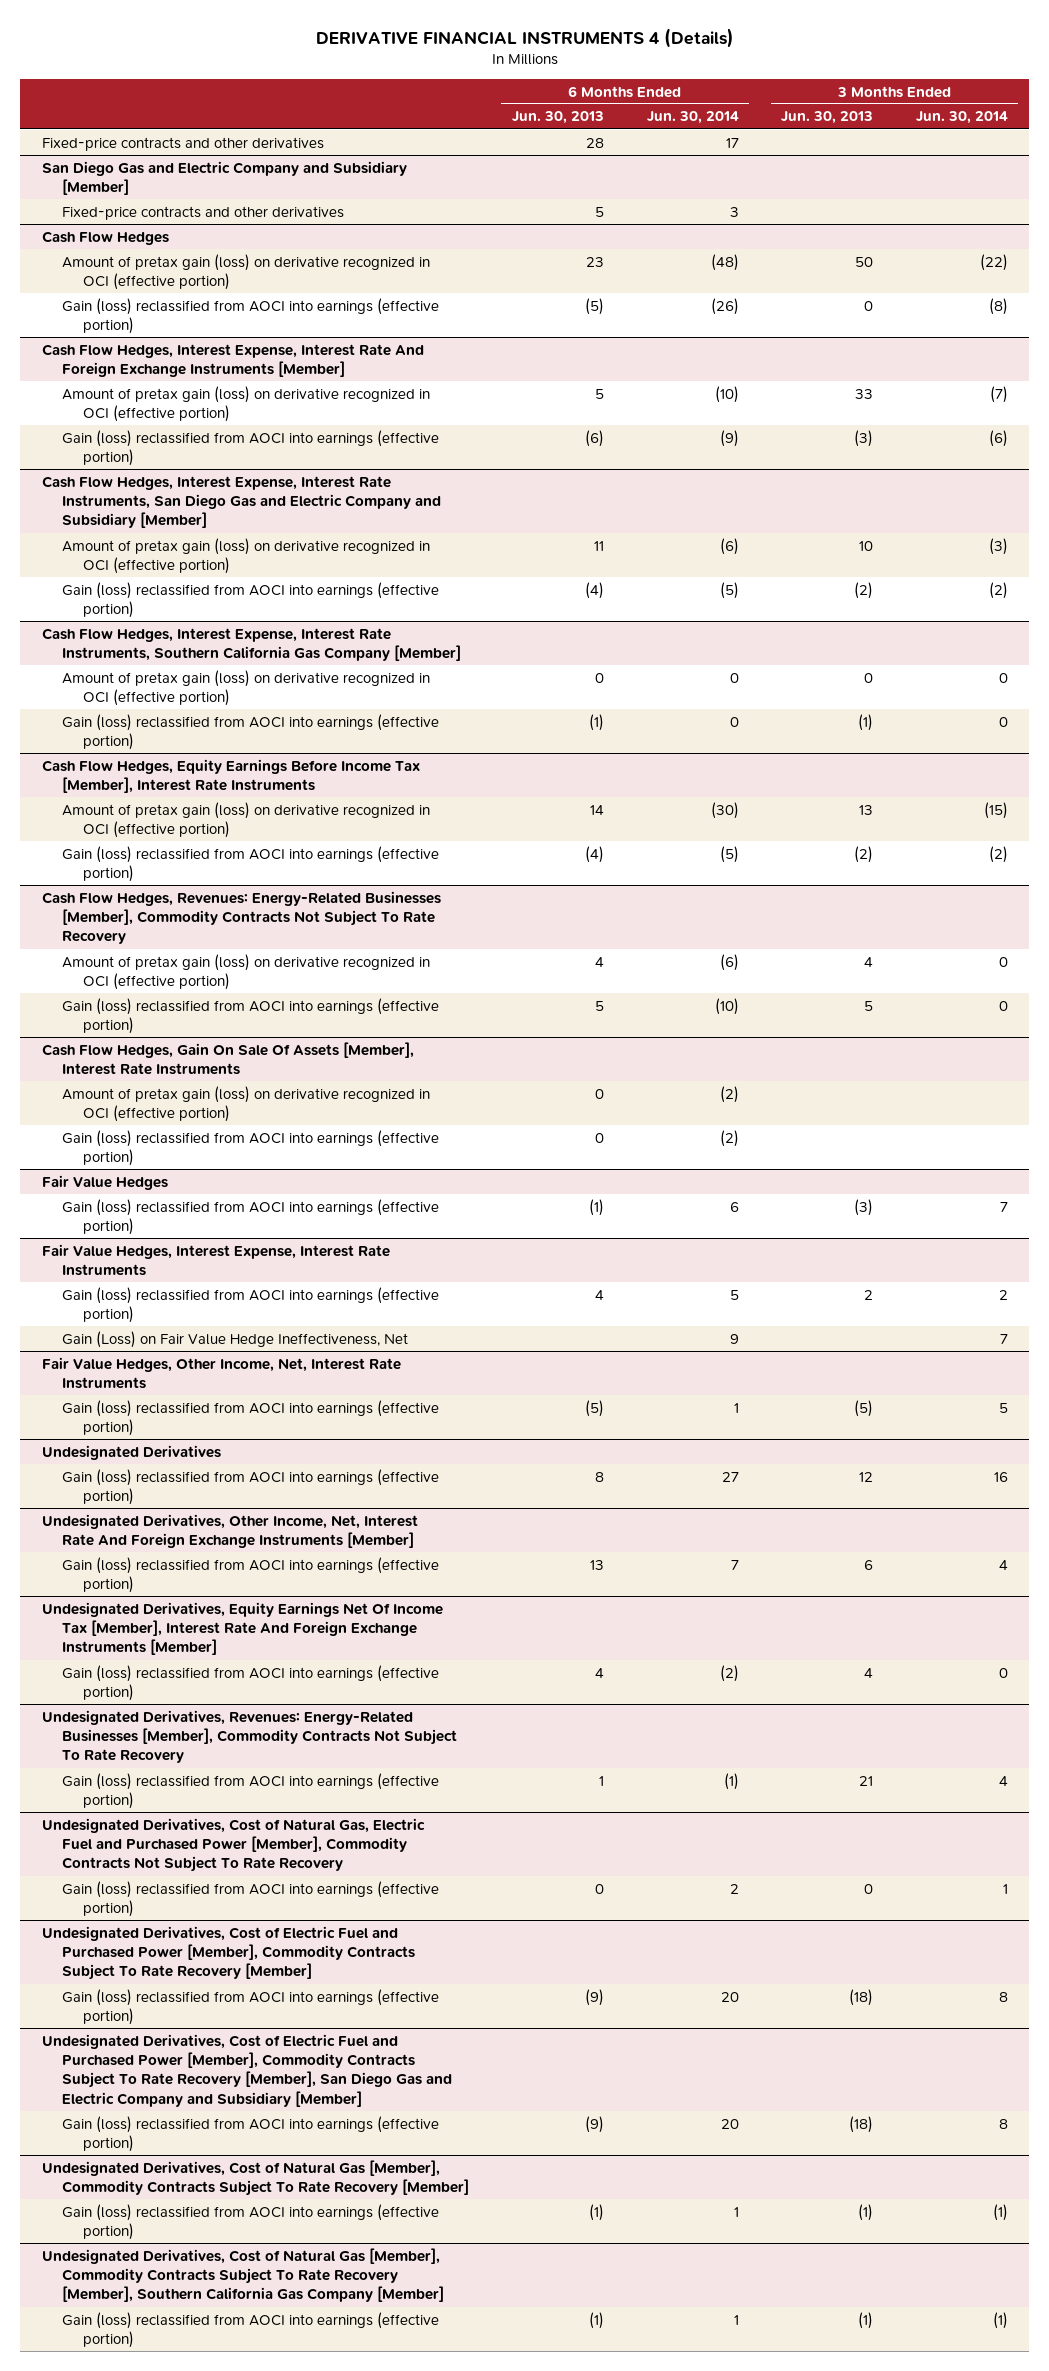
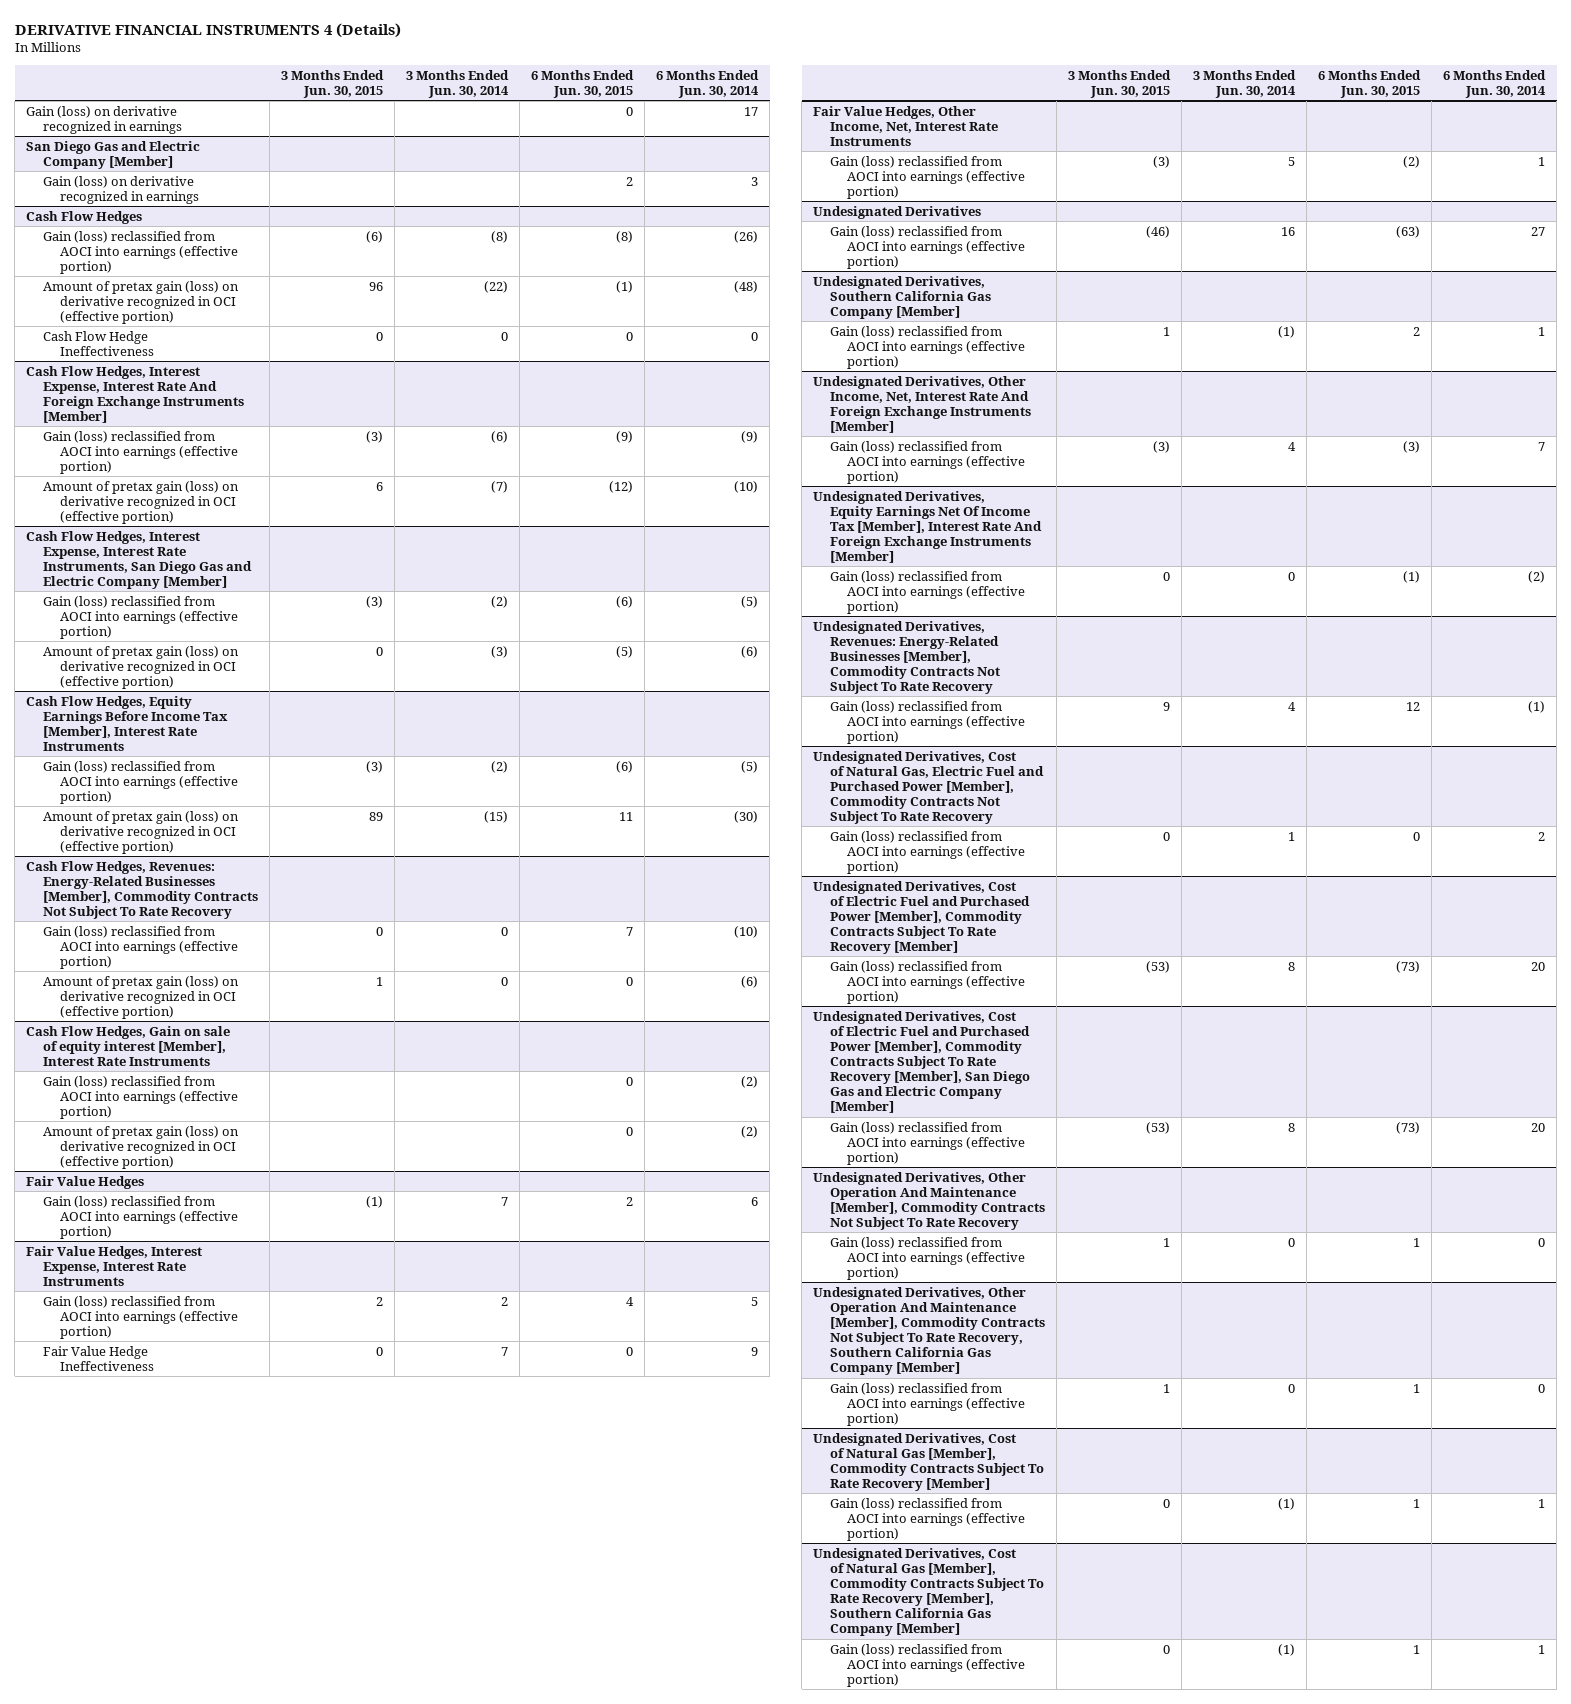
- | 6 Months Ended Jun. 30, 2013 | 6 Months Ended Jun. 30, 2014 | 3 Months Ended Jun. 30, 2013 | 3 Months Ended Jun. 30, 2014
+ | 3 Months Ended Jun. 30, 2015 | 3 Months Ended Jun. 30, 2014 | 6 Months Ended Jun. 30, 2015 | 6 Months Ended Jun. 30, 2014
- Fixed-price contracts and other derivatives | 28 | 17 | |
- San Diego Gas and Electric Company and Subsidiary [Member]
- Fixed-price contracts and other derivatives | 5 | 3 | |
+ Gain (loss) on derivative recognized in earnings | | | 0 | 17
+ San Diego Gas and Electric Company [Member]
+ Gain (loss) on derivative recognized in earnings | | | 2 | 3
@ Cash Flow Hedges
moved down: Amount of pretax gain (loss) on derivative recognized in OCI (effective portion) | 96 | (22) | (1) | (48)
+ Cash Flow Hedge Ineffectiveness | 0 | 0 | 0 | 0
- Cash Flow Hedges, Interest Expense, Interest Rate Instruments, San Diego Gas and Electric Company and Subsidiary [Member]
- Amount of pretax gain (loss) on derivative recognized in OCI (effective portion) | 11 | (6) | 10 | (3)
@ Cash Flow Hedges, Interest Expense, Interest Rate And Foreign Exchange Instruments [Member]
moved down: Amount of pretax gain (loss) on derivative recognized in OCI (effective portion) | 6 | (7) | (12) | (10)
+ Cash Flow Hedges, Interest Expense, Interest Rate Instruments, San Diego Gas and Electric Company [Member]
- Cash Flow Hedges, Interest Expense, Interest Rate Instruments, Southern California Gas Company [Member]
- Amount of pretax gain (loss) on derivative recognized in OCI (effective portion) | 0 | 0 | 0 | 0
- Gain (loss) reclassified from AOCI into earnings (effective portion) | (1) | 0 | (1) | 0
+ Amount of pretax gain (loss) on derivative recognized in OCI (effective portion) | 0 | (3) | (5) | (6)
@ Cash Flow Hedges, Equity Earnings Before Income Tax [Member], Interest Rate Instruments
moved down: Amount of pretax gain (loss) on derivative recognized in OCI (effective portion) | 89 | (15) | 11 | (30)
- Cash Flow Hedges, Gain On Sale Of Assets [Member], Interest Rate Instruments
- Amount of pretax gain (loss) on derivative recognized in OCI (effective portion) | 0 | (2) | |
@ Cash Flow Hedges, Revenues: Energy-Related Businesses [Member], Commodity Contracts Not Subject To Rate Recovery
moved down: Amount of pretax gain (loss) on derivative recognized in OCI (effective portion) | 1 | 0 | 0 | (6)
+ Cash Flow Hedges, Gain on sale of equity interest [Member], Interest Rate Instruments
+ Amount of pretax gain (loss) on derivative recognized in OCI (effective portion) | | | 0 | (2)
@ Fair Value Hedges, Interest Expense, Interest Rate Instruments
- Gain (Loss) on Fair Value Hedge Ineffectiveness, Net | | 9 | | 7
+ Fair Value Hedge Ineffectiveness | 0 | 7 | 0 | 9
+ Undesignated Derivatives, Southern California Gas Company [Member]
+ Gain (loss) reclassified from AOCI into earnings (effective portion) | 1 | (1) | 2 | 1
- Undesignated Derivatives, Cost of Electric Fuel and Purchased Power [Member], Commodity Contracts Subject To Rate Recovery [Member], San Diego Gas and Electric Company and Subsidiary [Member]
+ Undesignated Derivatives, Cost of Electric Fuel and Purchased Power [Member], Commodity Contracts Subject To Rate Recovery [Member], San Diego Gas and Electric Company [Member]
+ Undesignated Derivatives, Other Operation And Maintenance [Member], Commodity Contracts Not Subject To Rate Recovery
+ Gain (loss) reclassified from AOCI into earnings (effective portion) | 1 | 0 | 1 | 0
+ Undesignated Derivatives, Other Operation And Maintenance [Member], Commodity Contracts Not Subject To Rate Recovery, Southern California Gas Company [Member]
+ Gain (loss) reclassified from AOCI into earnings (effective portion) | 1 | 0 | 1 | 0

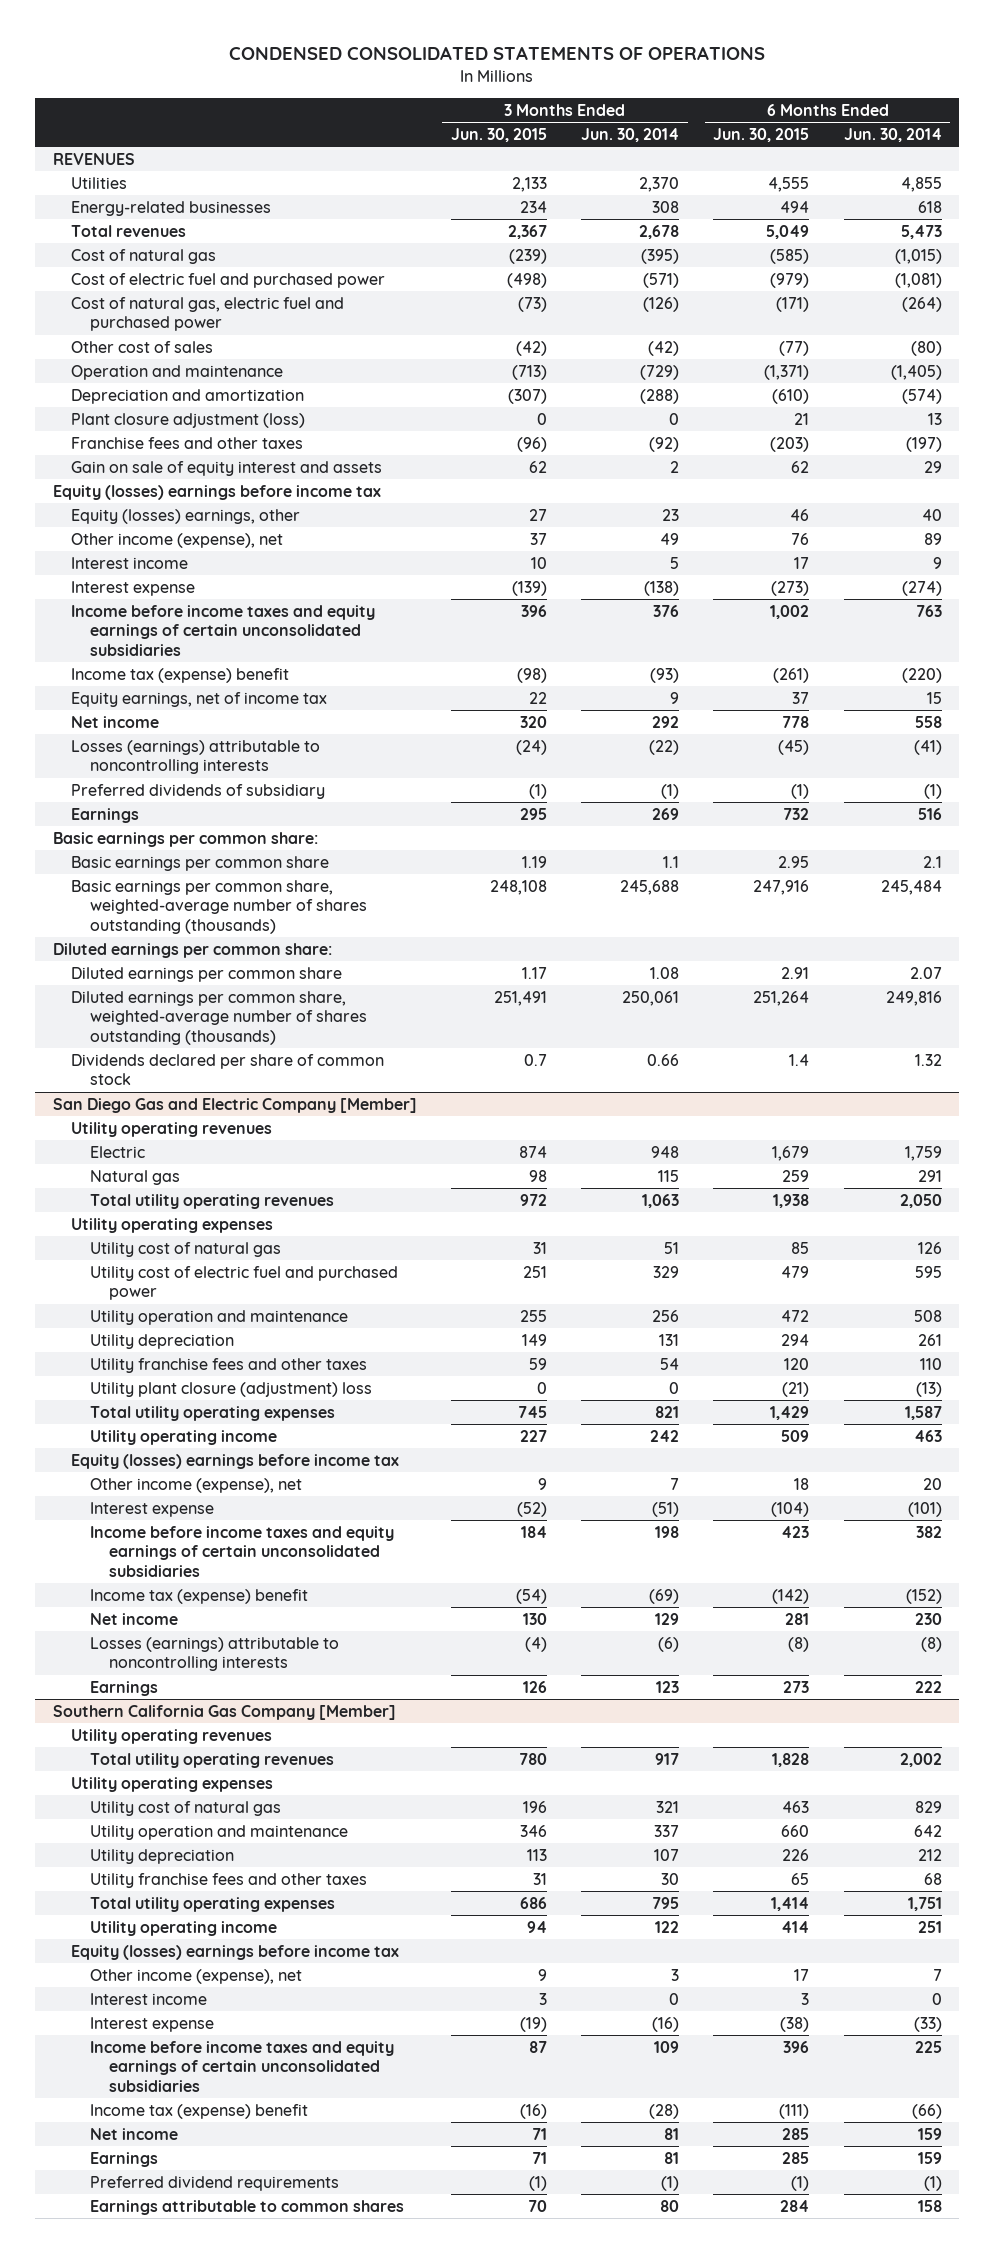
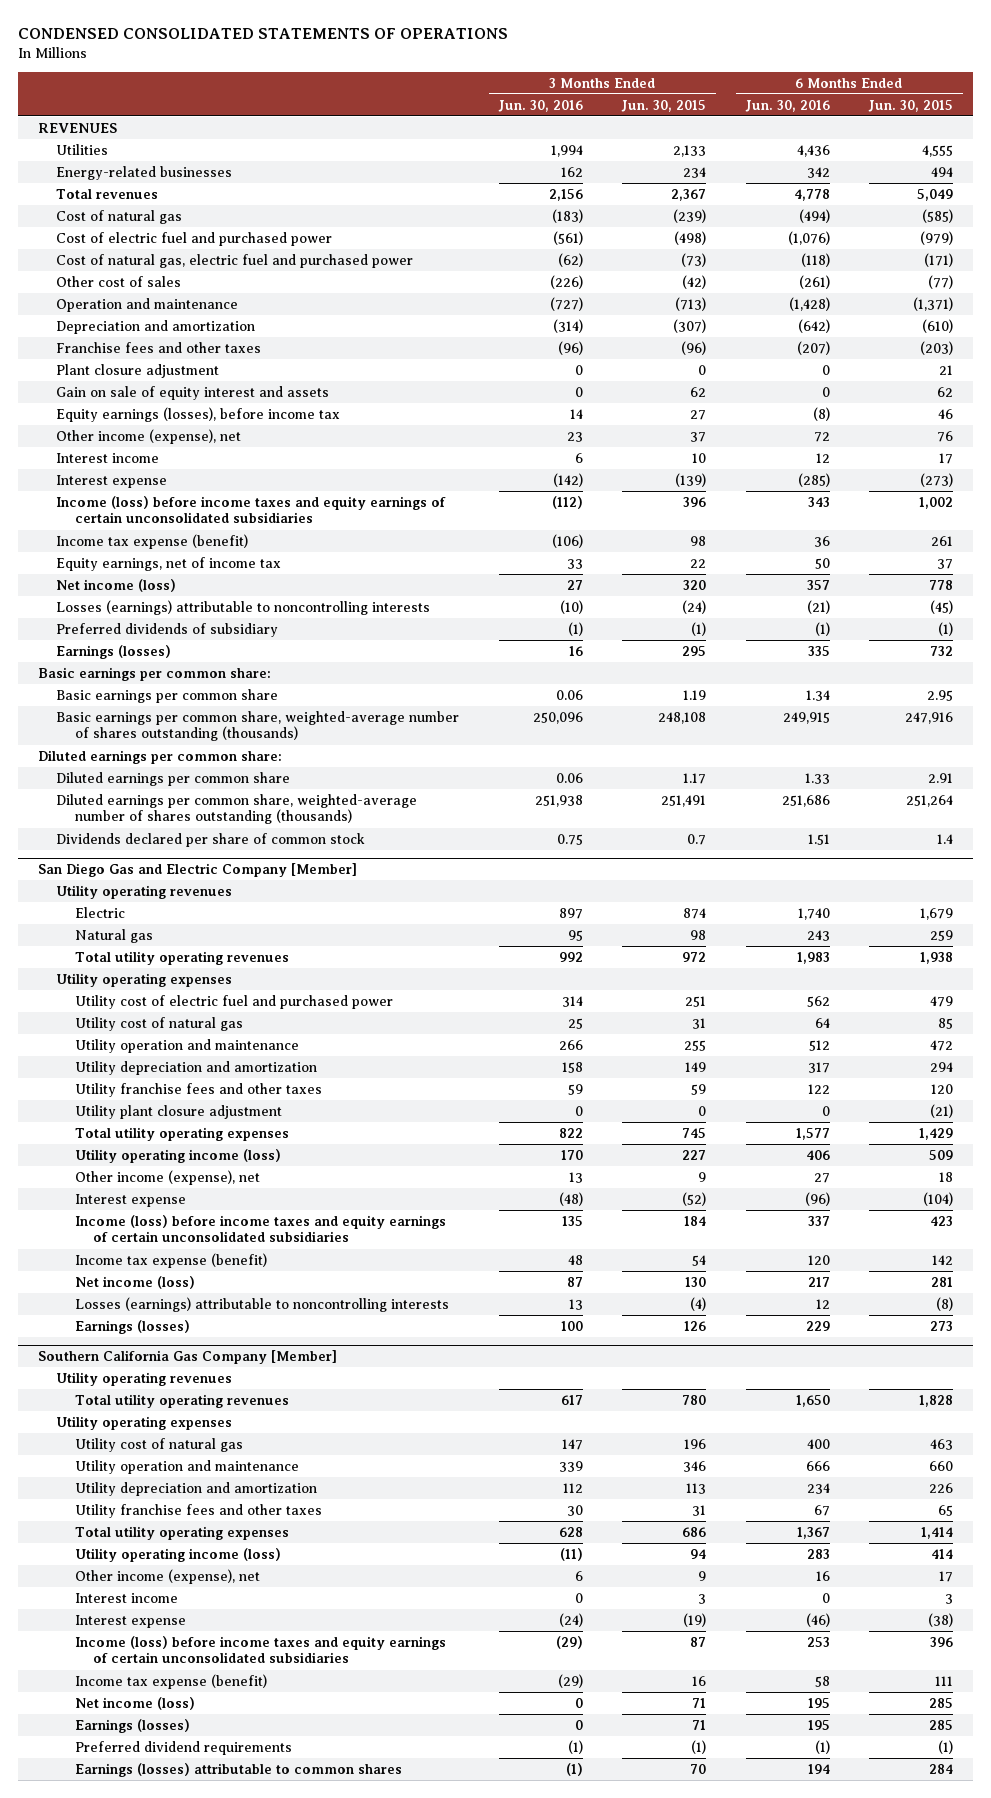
- | 3 Months Ended Jun. 30, 2015 | 3 Months Ended Jun. 30, 2014 | 6 Months Ended Jun. 30, 2015 | 6 Months Ended Jun. 30, 2014
+ | 3 Months Ended Jun. 30, 2016 | 3 Months Ended Jun. 30, 2015 | 6 Months Ended Jun. 30, 2016 | 6 Months Ended Jun. 30, 2015
- Plant closure adjustment (loss) | 0 | 0 | 21 | 13
+ Plant closure adjustment | 0 | 0 | 0 | 21
- Equity (losses) earnings before income tax
- Equity (losses) earnings, other | 27 | 23 | 46 | 40
+ Equity earnings (losses), before income tax | 14 | 27 | (8) | 46
- Income before income taxes and equity earnings of certain unconsolidated subsidiaries | 396 | 376 | 1,002 | 763
- Income tax (expense) benefit | (98) | (93) | (261) | (220)
+ Income (loss) before income taxes and equity earnings of certain unconsolidated subsidiaries | (112) | 396 | 343 | 1,002
+ Income tax expense (benefit) | (106) | 98 | 36 | 261
- Net income | 320 | 292 | 778 | 558
+ Net income (loss) | 27 | 320 | 357 | 778
- Earnings | 295 | 269 | 732 | 516
+ Earnings (losses) | 16 | 295 | 335 | 732
@ San Diego Gas and Electric Company [Member]
moved down: Utility cost of natural gas | 25 | 31 | 64 | 85
- Utility depreciation | 149 | 131 | 294 | 261
+ Utility depreciation and amortization | 158 | 149 | 317 | 294
- Utility plant closure (adjustment) loss | 0 | 0 | (21) | (13)
+ Utility plant closure adjustment | 0 | 0 | 0 | (21)
- Utility operating income | 227 | 242 | 509 | 463
- Equity (losses) earnings before income tax
+ Utility operating income (loss) | 170 | 227 | 406 | 509
- Income before income taxes and equity earnings of certain unconsolidated subsidiaries | 184 | 198 | 423 | 382
- Income tax (expense) benefit | (54) | (69) | (142) | (152)
- Net income | 130 | 129 | 281 | 230
+ Income (loss) before income taxes and equity earnings of certain unconsolidated subsidiaries | 135 | 184 | 337 | 423
+ Income tax expense (benefit) | 48 | 54 | 120 | 142
+ Net income (loss) | 87 | 130 | 217 | 281
- Earnings | 126 | 123 | 273 | 222
+ Earnings (losses) | 100 | 126 | 229 | 273
@ Southern California Gas Company [Member]
- Utility depreciation | 113 | 107 | 226 | 212
+ Utility depreciation and amortization | 112 | 113 | 234 | 226
- Utility operating income | 94 | 122 | 414 | 251
- Equity (losses) earnings before income tax
+ Utility operating income (loss) | (11) | 94 | 283 | 414
- Income before income taxes and equity earnings of certain unconsolidated subsidiaries | 87 | 109 | 396 | 225
- Income tax (expense) benefit | (16) | (28) | (111) | (66)
- Net income | 71 | 81 | 285 | 159
- Earnings | 71 | 81 | 285 | 159
+ Income (loss) before income taxes and equity earnings of certain unconsolidated subsidiaries | (29) | 87 | 253 | 396
+ Income tax expense (benefit) | (29) | 16 | 58 | 111
+ Net income (loss) | 0 | 71 | 195 | 285
+ Earnings (losses) | 0 | 71 | 195 | 285
- Earnings attributable to common shares | 70 | 80 | 284 | 158
+ Earnings (losses) attributable to common shares | (1) | 70 | 194 | 284

